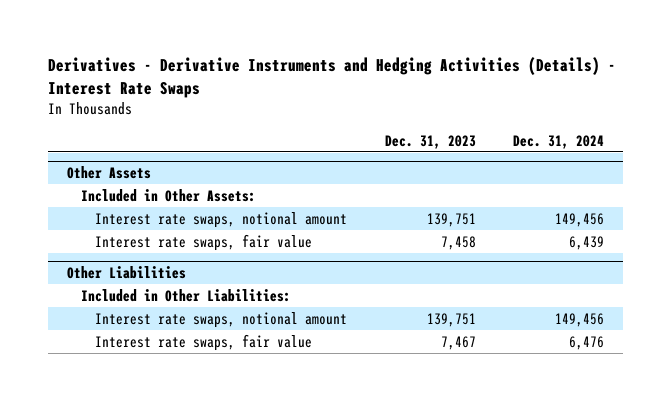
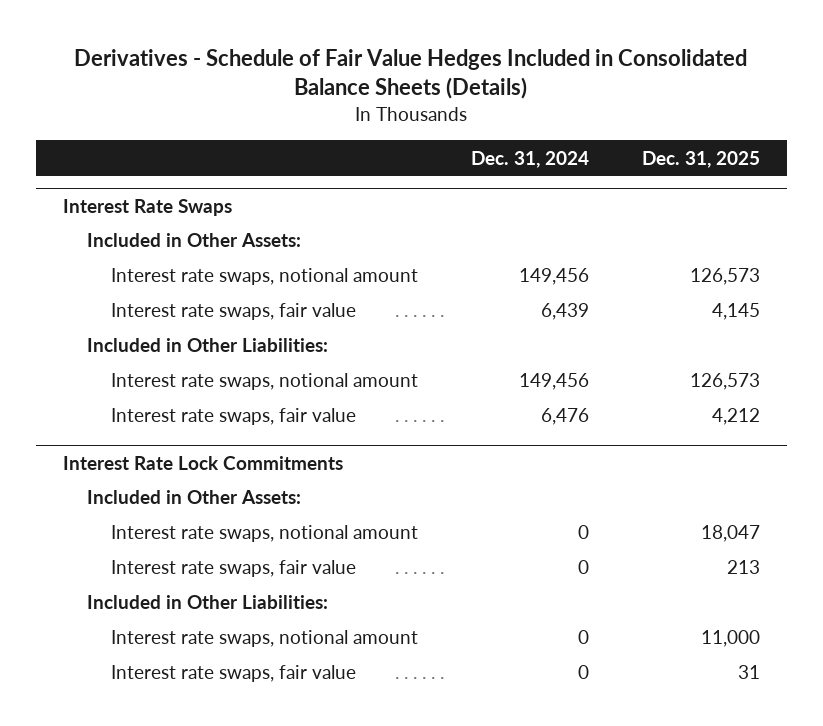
- Derivatives - Derivative Instruments and Hedging Activities (Details) - Interest Rate Swaps
+ Derivatives - Schedule of Fair Value Hedges Included in Consolidated Balance Sheets (Details)
- | Dec. 31, 2023 | Dec. 31, 2024
+ | Dec. 31, 2024 | Dec. 31, 2025
- Other Assets
+ Interest Rate Swaps
- Other Liabilities
+ Interest Rate Lock Commitments
+ Included in Other Assets:
+ Interest rate swaps, notional amount | 0 | 18,047
+ Interest rate swaps, fair value | 0 | 213
+ Included in Other Liabilities:
+ Interest rate swaps, notional amount | 0 | 11,000
+ Interest rate swaps, fair value | 0 | 31

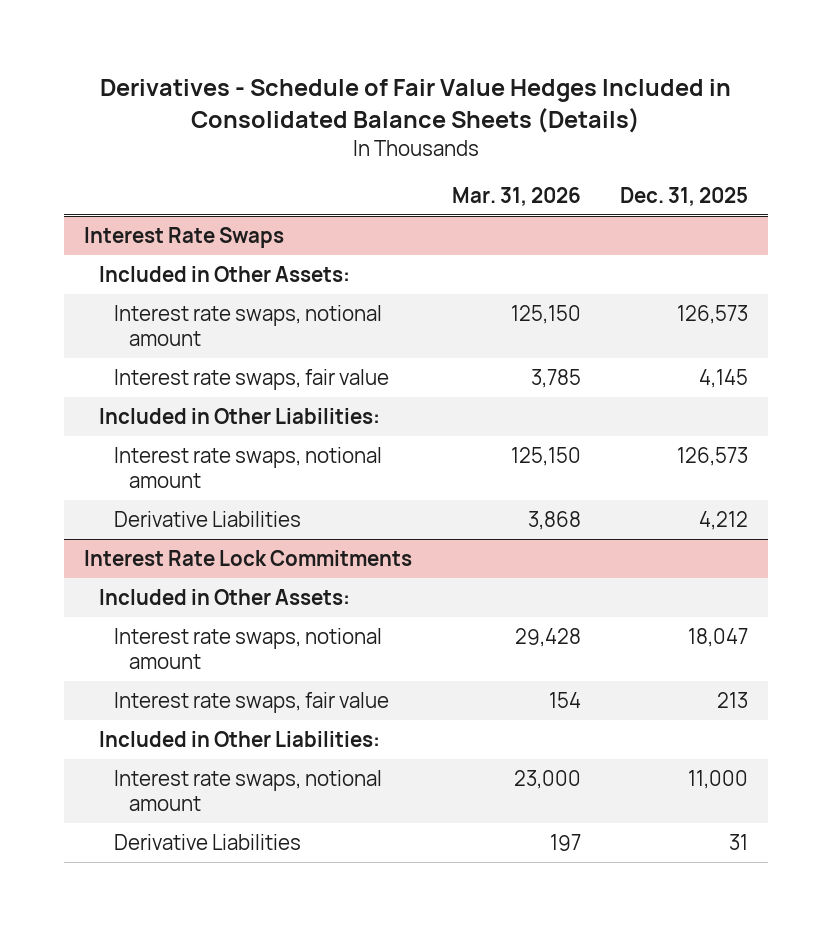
- | Dec. 31, 2024 | Dec. 31, 2025
+ | Mar. 31, 2026 | Dec. 31, 2025
@ Interest Rate Swaps
- Interest rate swaps, fair value | 6,476 | 4,212
+ Derivative Liabilities | 3,868 | 4,212
@ Interest Rate Lock Commitments
- Interest rate swaps, fair value | 0 | 31
+ Derivative Liabilities | 197 | 31

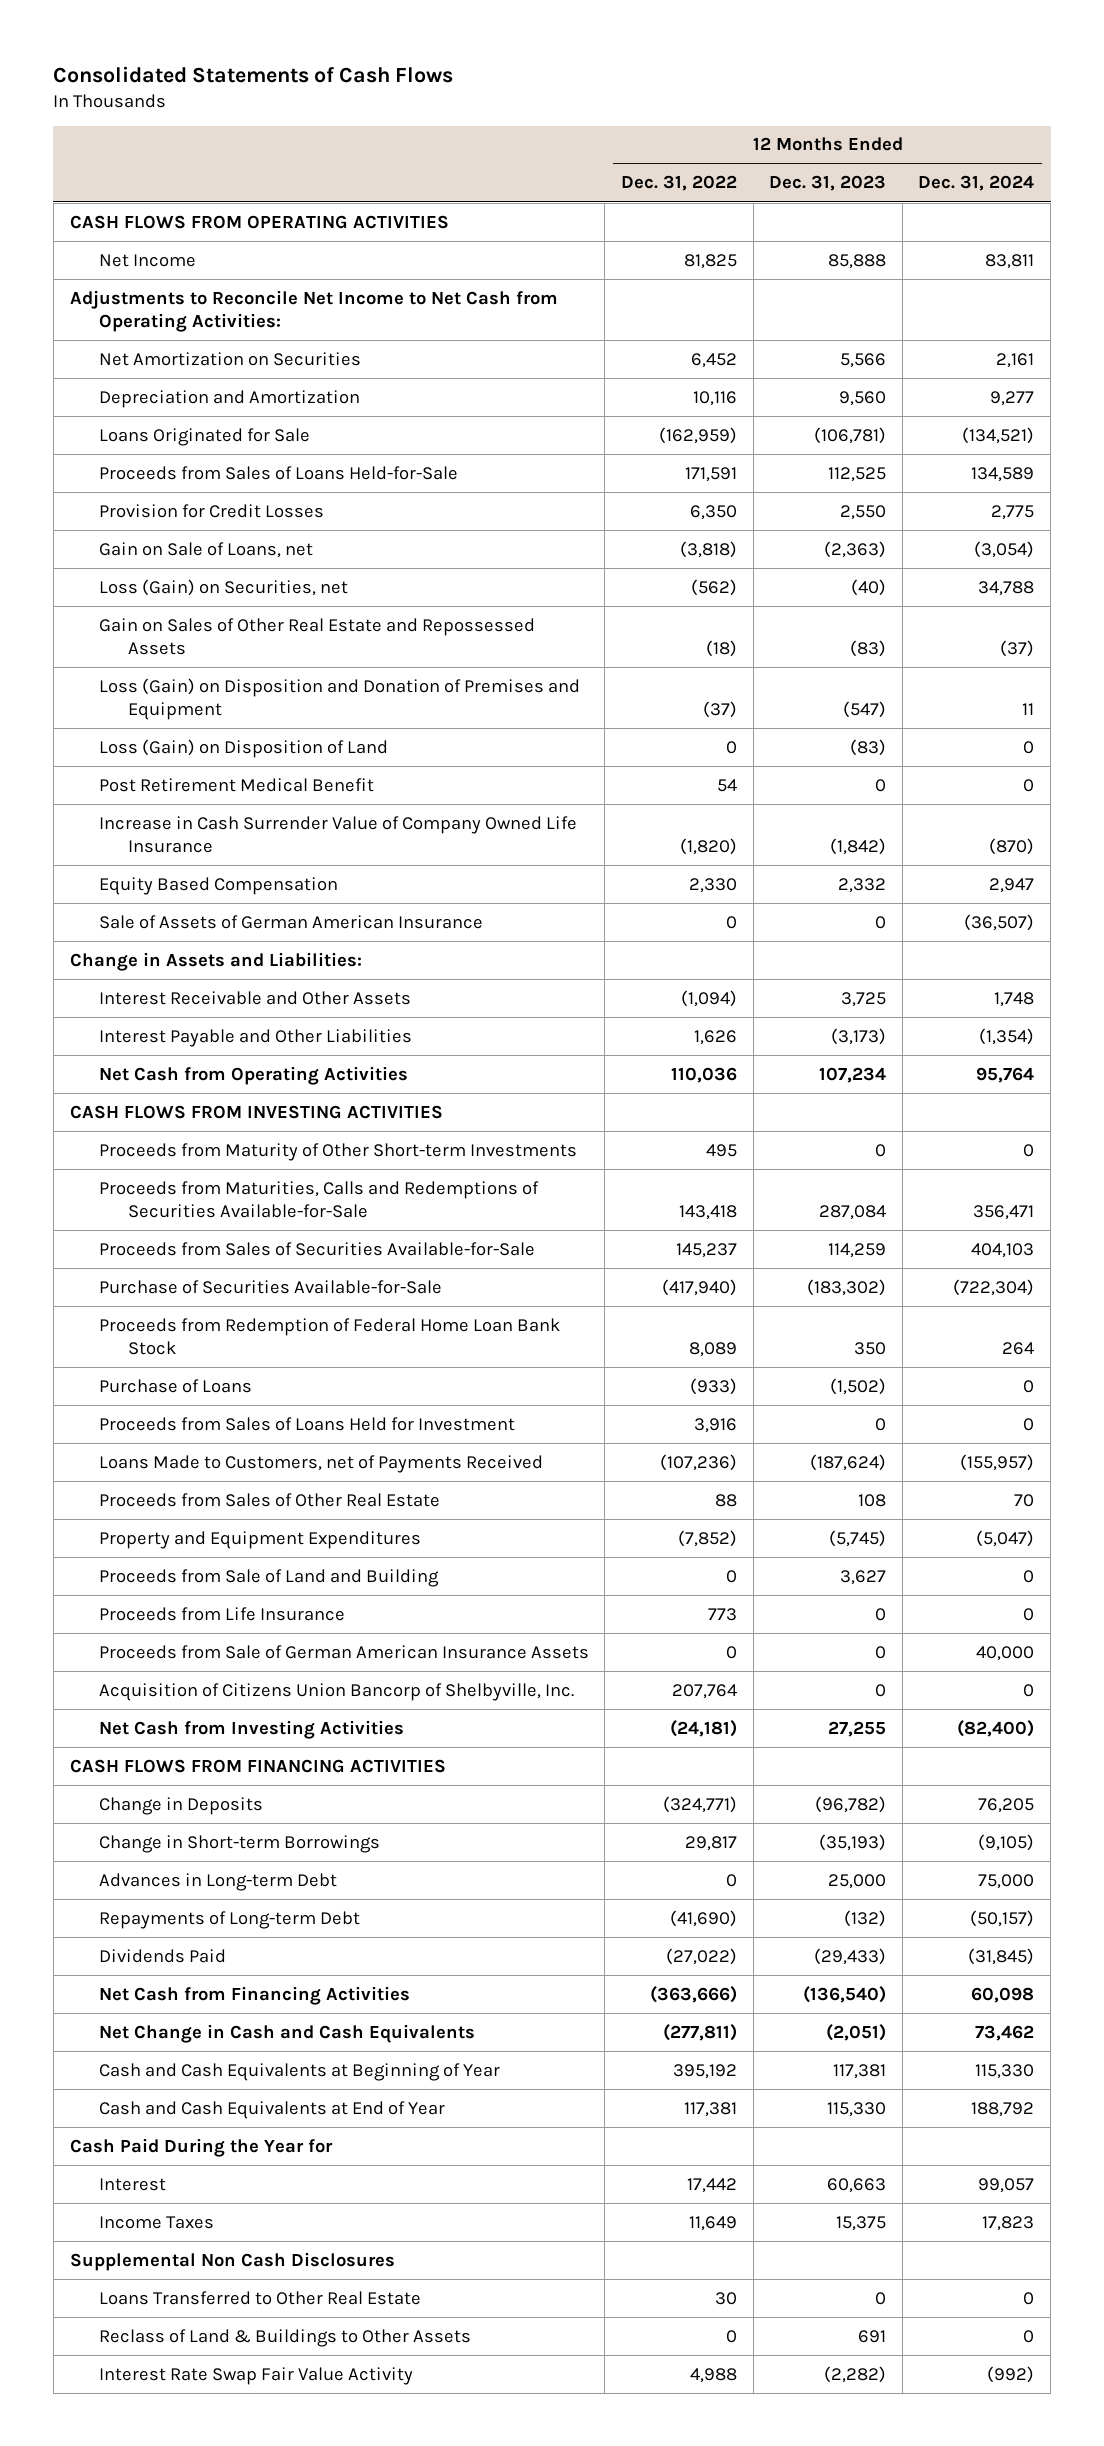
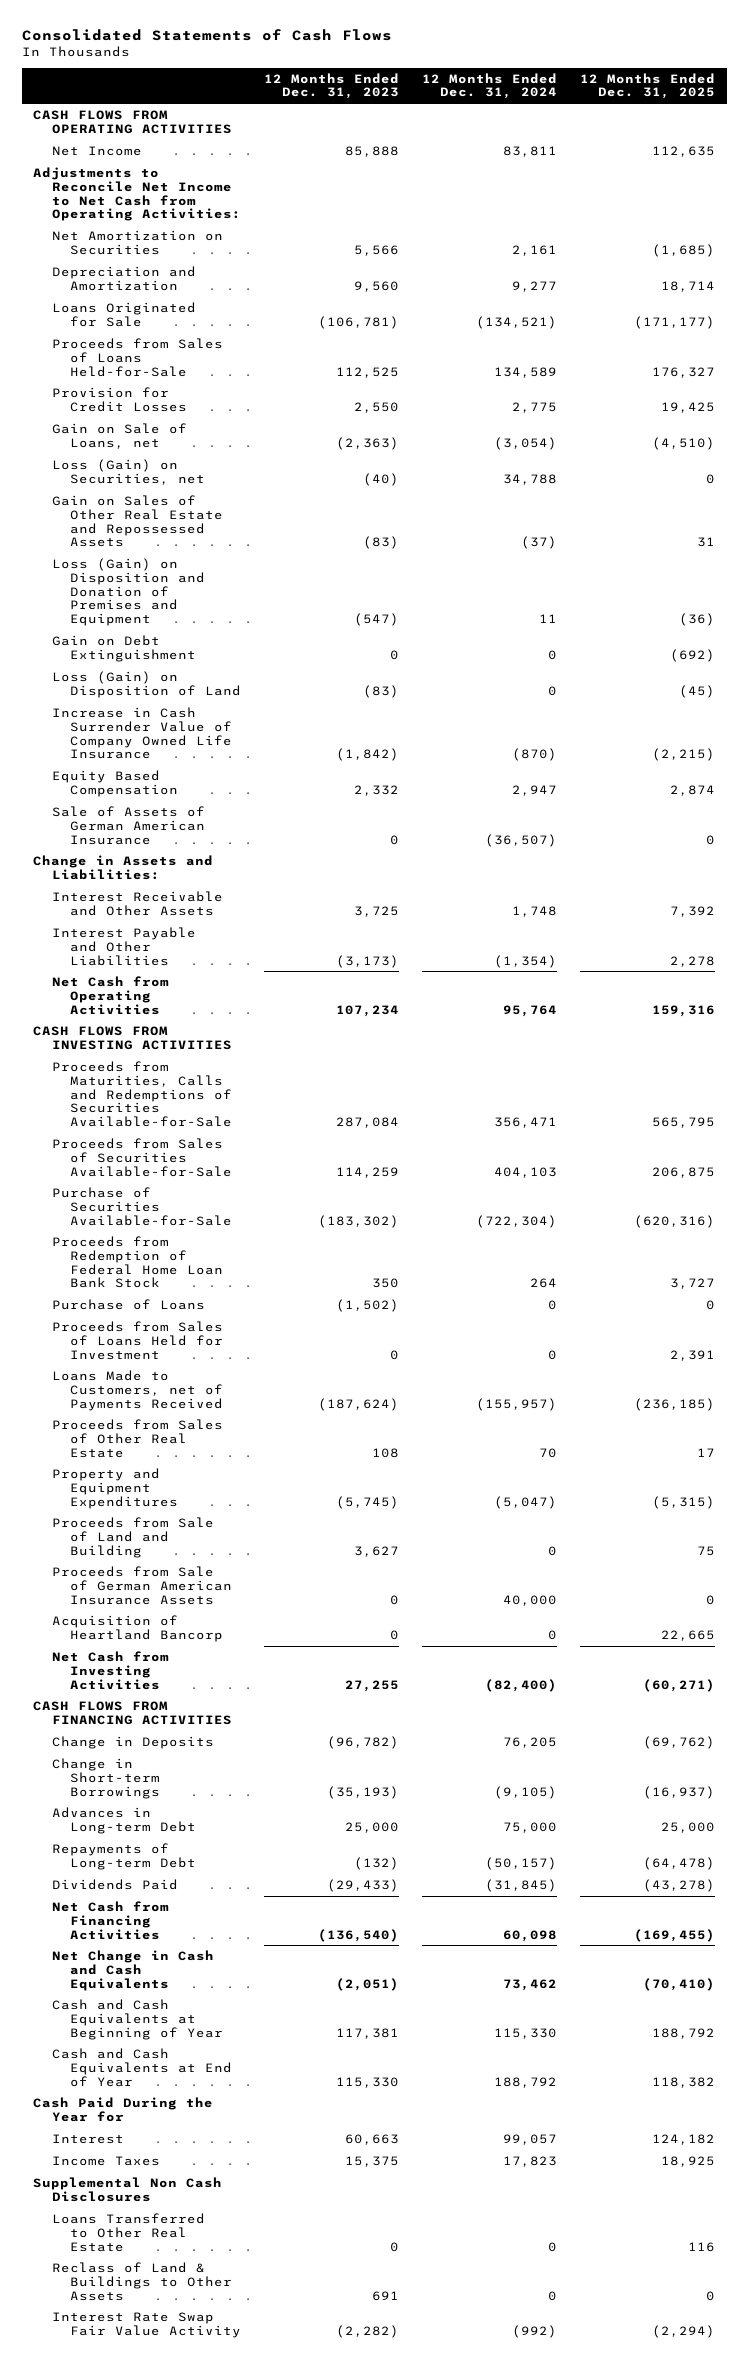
- | 12 Months Ended Dec. 31, 2022 | 12 Months Ended Dec. 31, 2023 | 12 Months Ended Dec. 31, 2024
+ | 12 Months Ended Dec. 31, 2023 | 12 Months Ended Dec. 31, 2024 | 12 Months Ended Dec. 31, 2025
+ Gain on Debt Extinguishment | 0 | 0 | (692)
- Post Retirement Medical Benefit | 54 | 0 | 0
- Proceeds from Maturity of Other Short-term Investments | 495 | 0 | 0
- Proceeds from Life Insurance | 773 | 0 | 0
- Acquisition of Citizens Union Bancorp of Shelbyville, Inc. | 207,764 | 0 | 0
+ Acquisition of Heartland Bancorp | 0 | 0 | 22,665

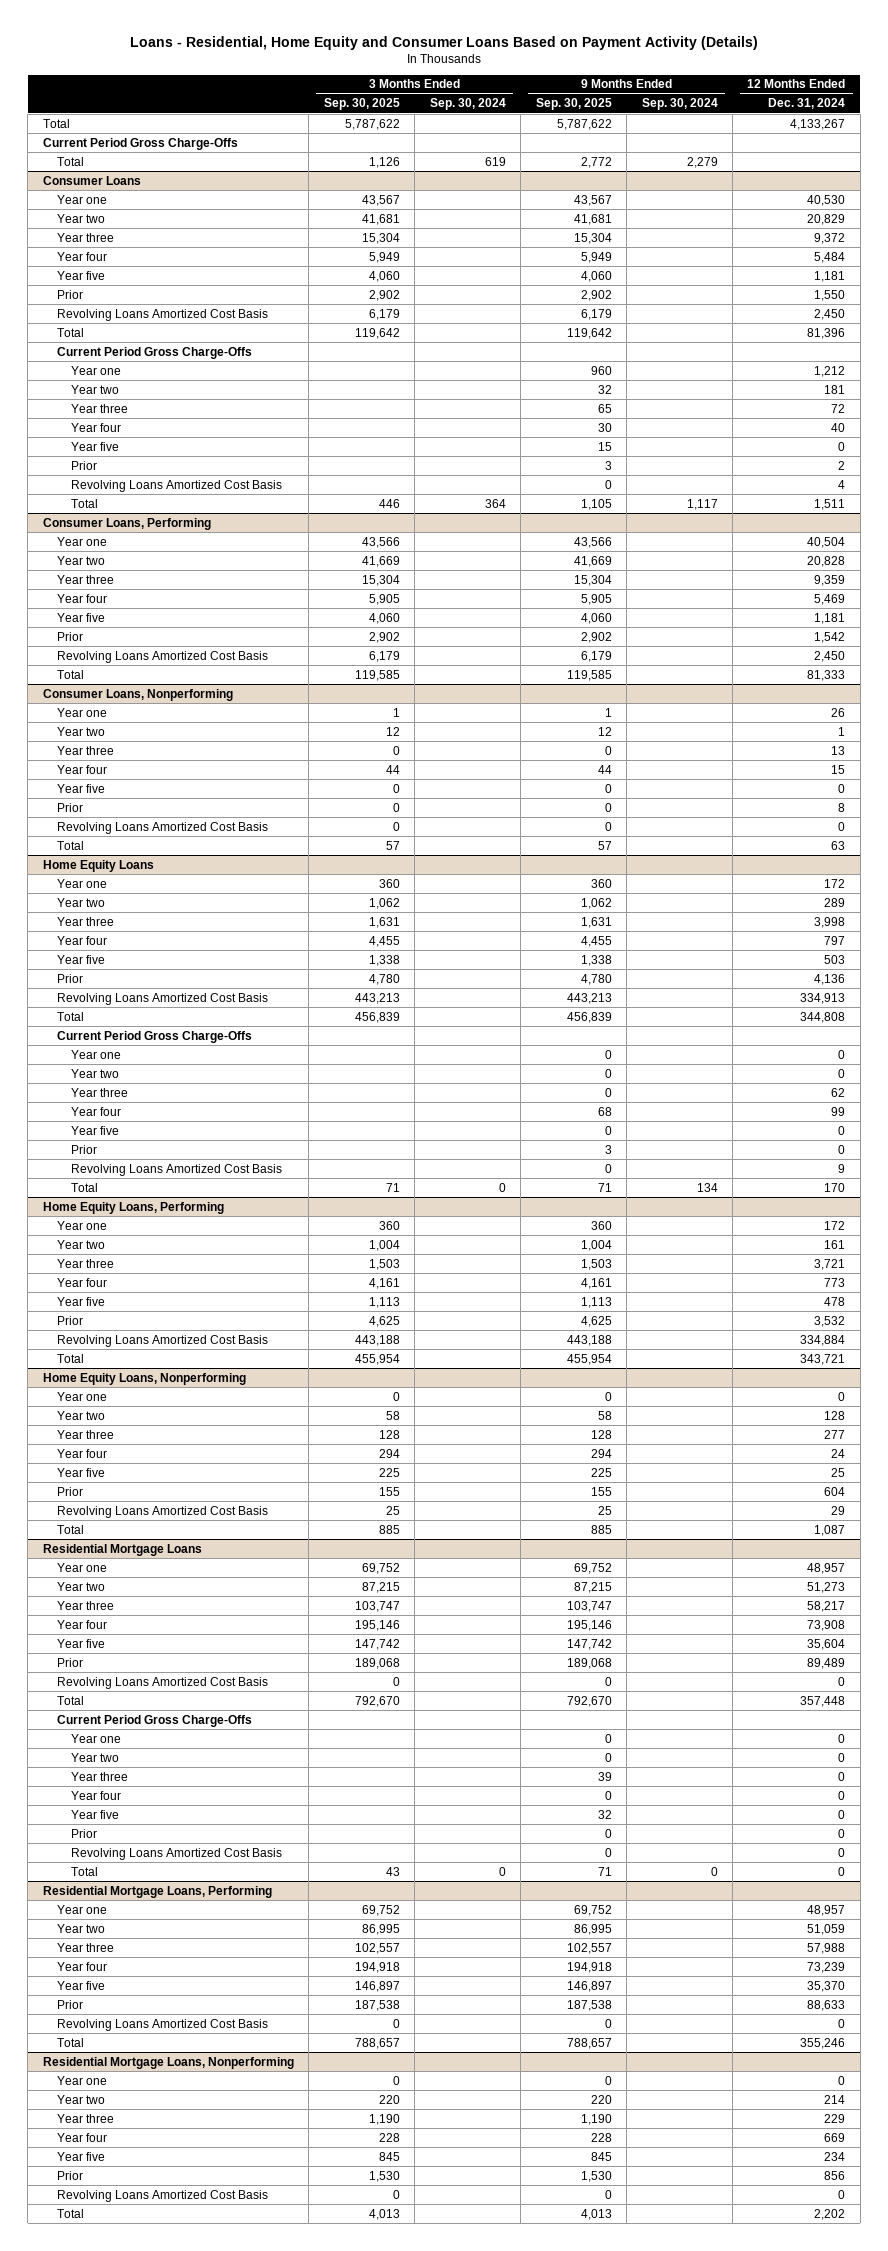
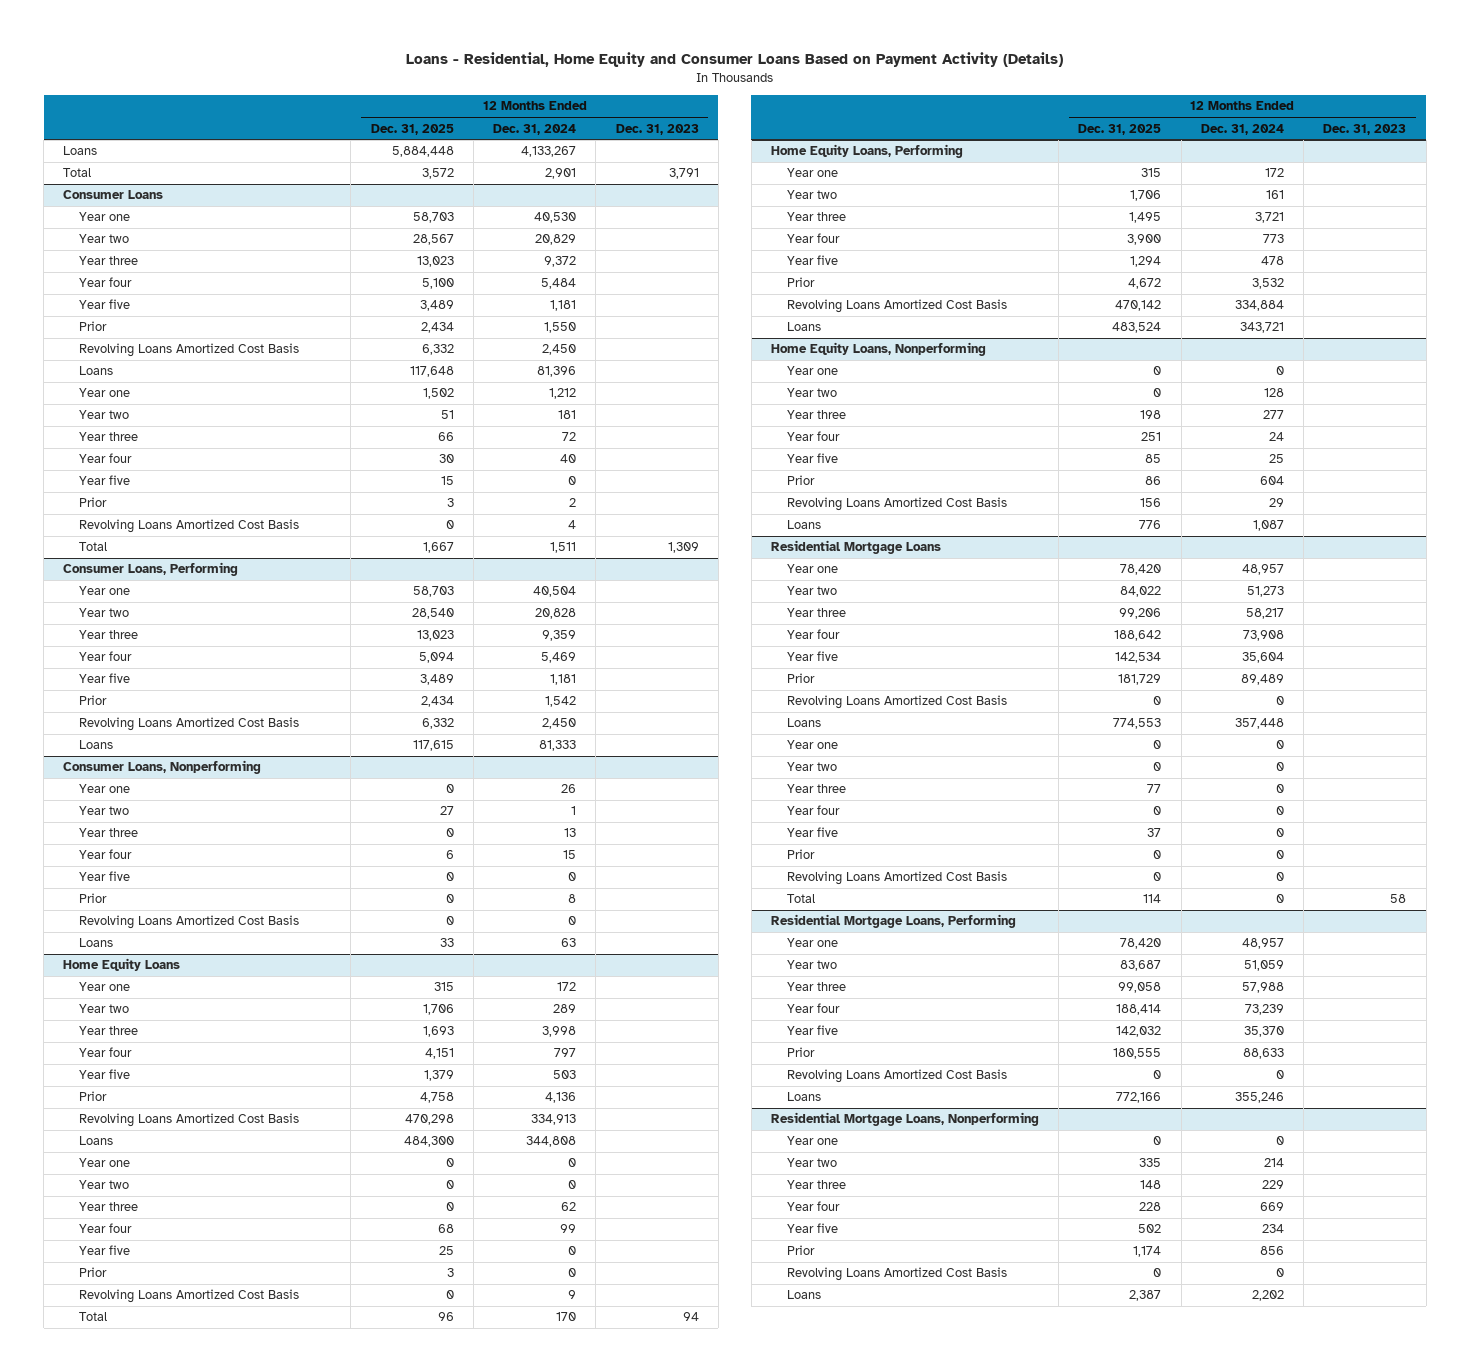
- | 3 Months Ended Sep. 30, 2025 | 3 Months Ended Sep. 30, 2024 | 9 Months Ended Sep. 30, 2025 | 9 Months Ended Sep. 30, 2024 | 12 Months Ended Dec. 31, 2024
+ | 12 Months Ended Dec. 31, 2025 | 12 Months Ended Dec. 31, 2024 | 12 Months Ended Dec. 31, 2023
- Total | 5,787,622 | | 5,787,622 | | 4,133,267
- Current Period Gross Charge-Offs
- Total | 1,126 | 619 | 2,772 | 2,279 |
+ Loans | 5,884,448 | 4,133,267 |
+ Total | 3,572 | 2,901 | 3,791
@ Consumer Loans
- Total | 119,642 | | 119,642 | | 81,396
- Current Period Gross Charge-Offs
+ Loans | 117,648 | 81,396 |
@ Consumer Loans, Performing
- Total | 119,585 | | 119,585 | | 81,333
+ Loans | 117,615 | 81,333 |
@ Consumer Loans, Nonperforming
- Total | 57 | | 57 | | 63
+ Loans | 33 | 63 |
@ Home Equity Loans
- Total | 456,839 | | 456,839 | | 344,808
- Current Period Gross Charge-Offs
+ Loans | 484,300 | 344,808 |
@ Home Equity Loans, Performing
- Total | 455,954 | | 455,954 | | 343,721
+ Loans | 483,524 | 343,721 |
@ Home Equity Loans, Nonperforming
- Total | 885 | | 885 | | 1,087
+ Loans | 776 | 1,087 |
@ Residential Mortgage Loans
- Total | 792,670 | | 792,670 | | 357,448
- Current Period Gross Charge-Offs
+ Loans | 774,553 | 357,448 |
@ Residential Mortgage Loans, Performing
- Total | 788,657 | | 788,657 | | 355,246
+ Loans | 772,166 | 355,246 |
@ Residential Mortgage Loans, Nonperforming
- Total | 4,013 | | 4,013 | | 2,202
+ Loans | 2,387 | 2,202 |

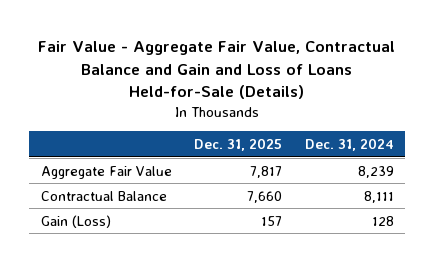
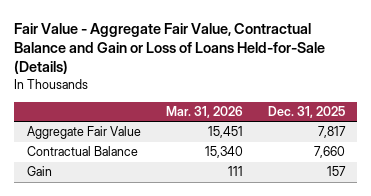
- Fair Value - Aggregate Fair Value, Contractual Balance and Gain and Loss of Loans Held-for-Sale (Details)
+ Fair Value - Aggregate Fair Value, Contractual Balance and Gain or Loss of Loans Held-for-Sale (Details)
- | Dec. 31, 2025 | Dec. 31, 2024
+ | Mar. 31, 2026 | Dec. 31, 2025
- Gain (Loss) | 157 | 128
+ Gain | 111 | 157

